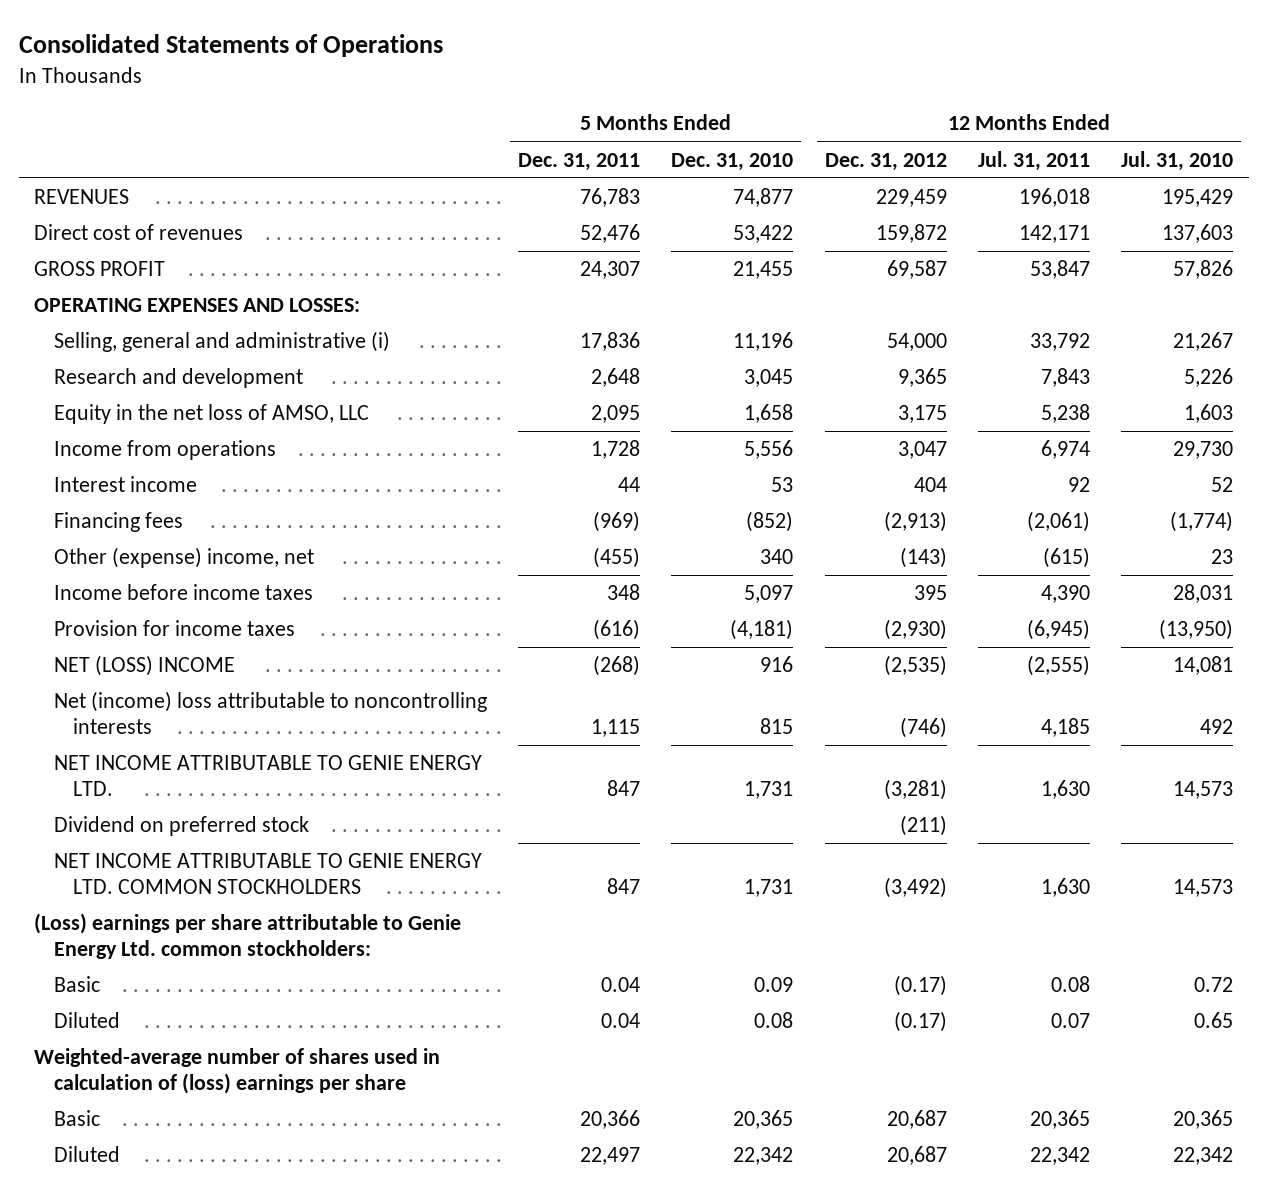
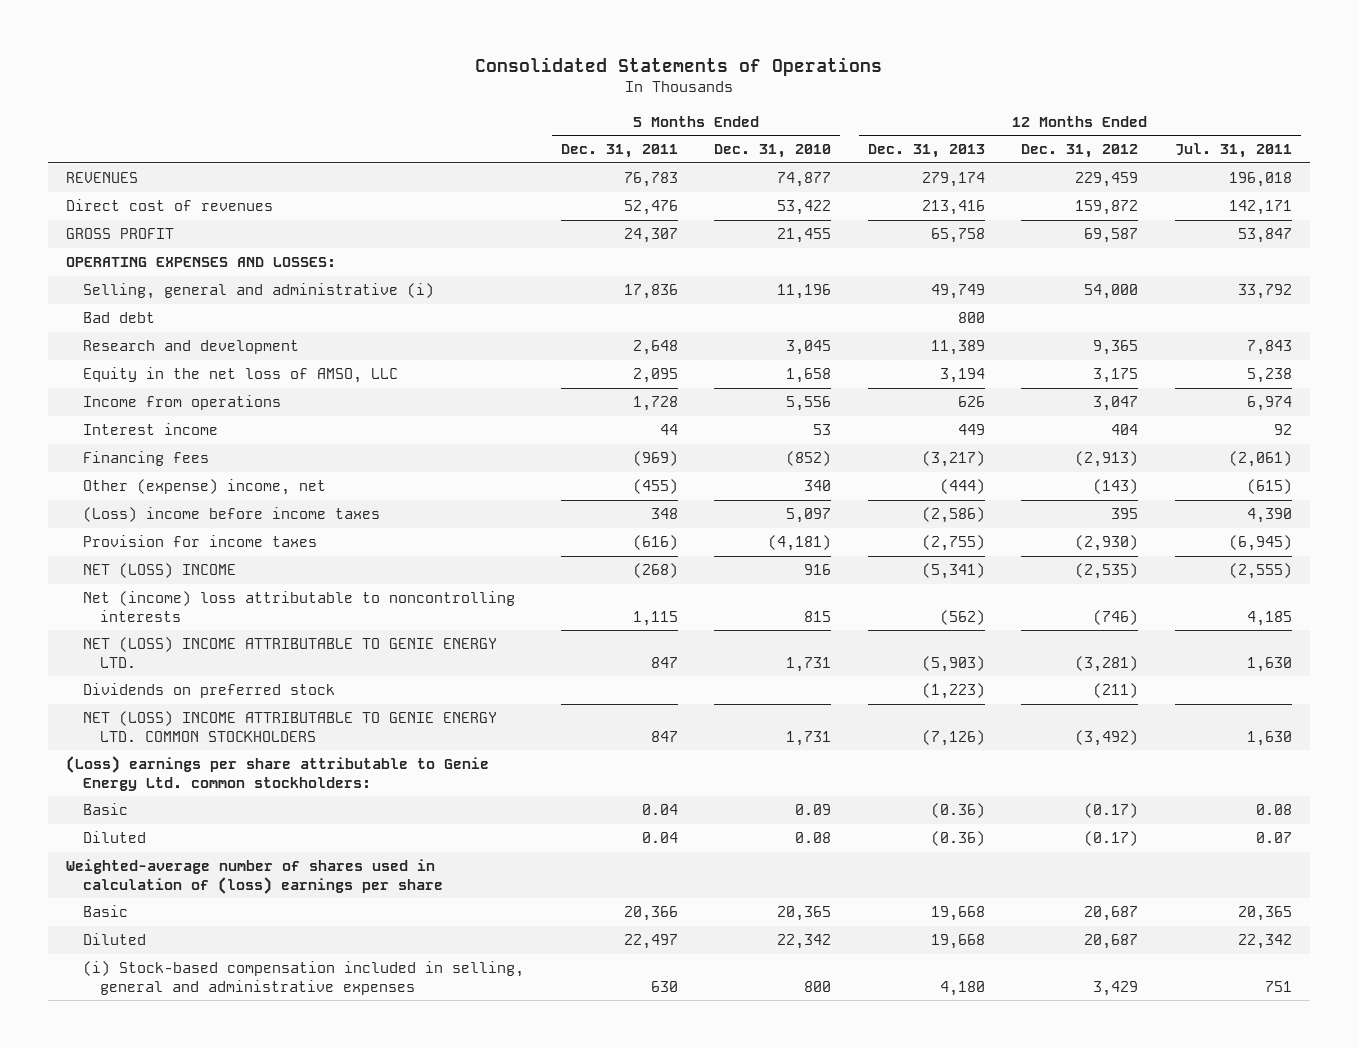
- | 5 Months Ended Dec. 31, 2011 | 5 Months Ended Dec. 31, 2010 | 12 Months Ended Dec. 31, 2012 | 12 Months Ended Jul. 31, 2011 | 12 Months Ended Jul. 31, 2010
+ | 5 Months Ended Dec. 31, 2011 | 5 Months Ended Dec. 31, 2010 | 12 Months Ended Dec. 31, 2013 | 12 Months Ended Dec. 31, 2012 | 12 Months Ended Jul. 31, 2011
+ Bad debt | | | 800 | |
- Income before income taxes | 348 | 5,097 | 395 | 4,390 | 28,031
+ (Loss) income before income taxes | 348 | 5,097 | (2,586) | 395 | 4,390
- NET INCOME ATTRIBUTABLE TO GENIE ENERGY LTD. | 847 | 1,731 | (3,281) | 1,630 | 14,573
- Dividend on preferred stock | | | (211) | |
- NET INCOME ATTRIBUTABLE TO GENIE ENERGY LTD. COMMON STOCKHOLDERS | 847 | 1,731 | (3,492) | 1,630 | 14,573
+ NET (LOSS) INCOME ATTRIBUTABLE TO GENIE ENERGY LTD. | 847 | 1,731 | (5,903) | (3,281) | 1,630
+ Dividends on preferred stock | | | (1,223) | (211) |
+ NET (LOSS) INCOME ATTRIBUTABLE TO GENIE ENERGY LTD. COMMON STOCKHOLDERS | 847 | 1,731 | (7,126) | (3,492) | 1,630
+ (i) Stock-based compensation included in selling, general and administrative expenses | 630 | 800 | 4,180 | 3,429 | 751

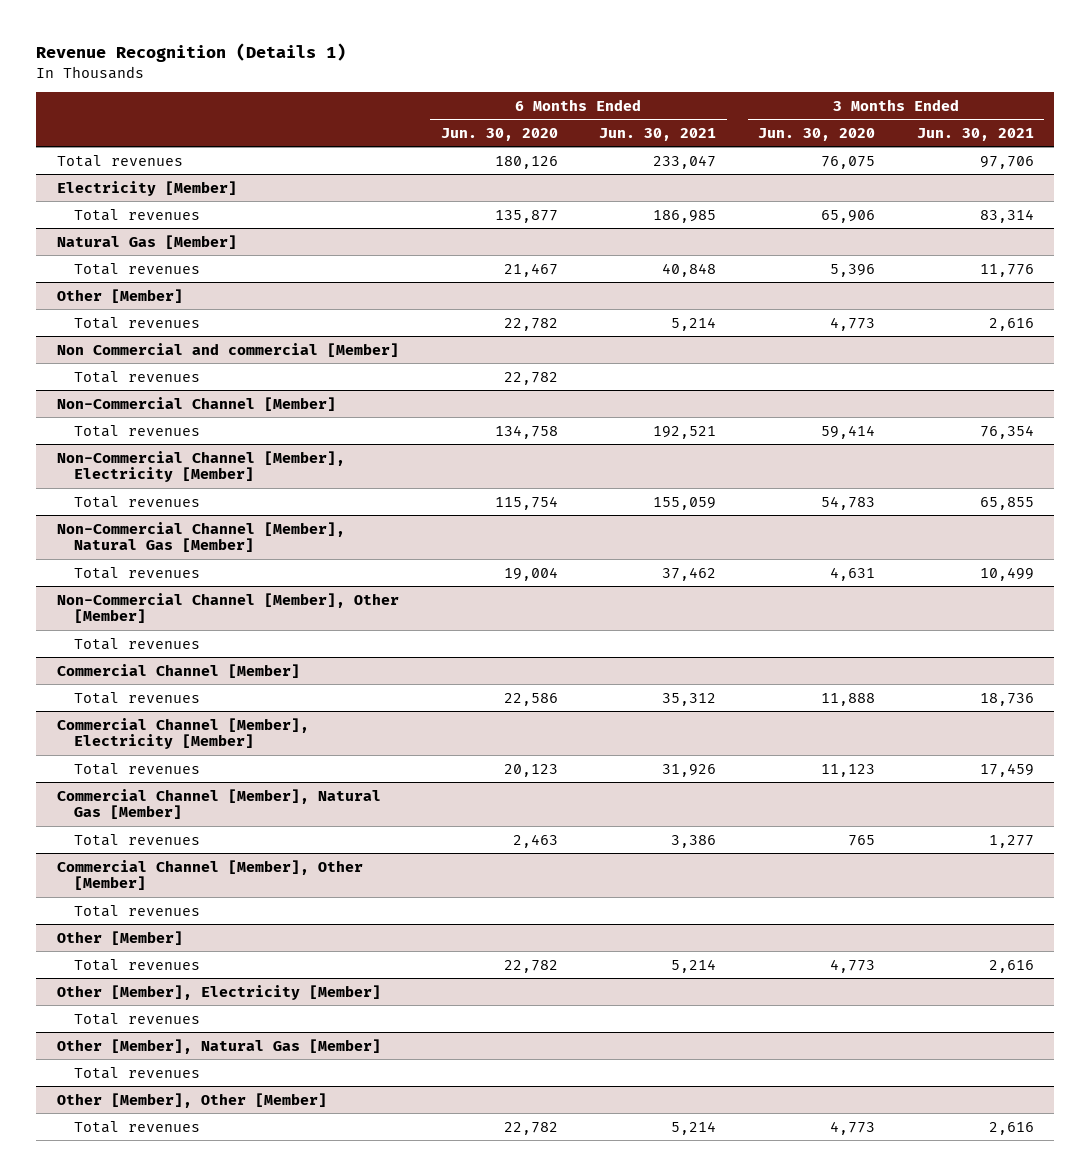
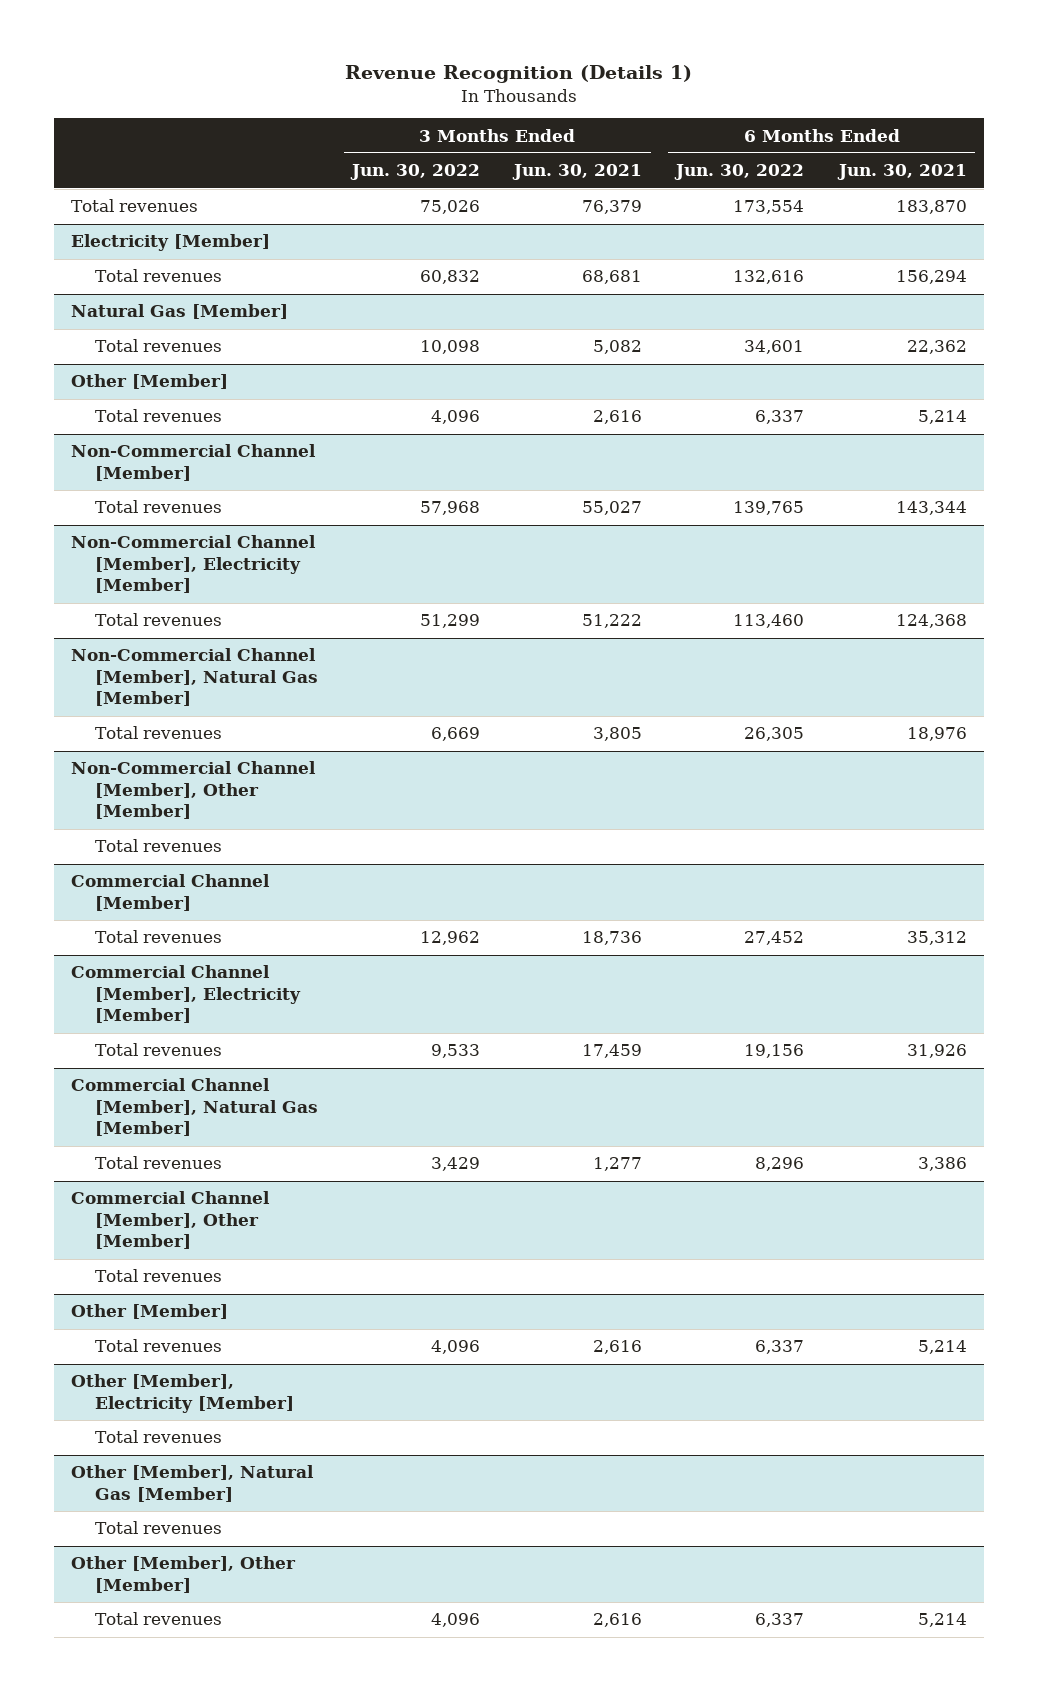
- | 6 Months Ended Jun. 30, 2020 | 6 Months Ended Jun. 30, 2021 | 3 Months Ended Jun. 30, 2020 | 3 Months Ended Jun. 30, 2021
+ | 3 Months Ended Jun. 30, 2022 | 3 Months Ended Jun. 30, 2021 | 6 Months Ended Jun. 30, 2022 | 6 Months Ended Jun. 30, 2021
- Total revenues | 180,126 | 233,047 | 76,075 | 97,706
+ Total revenues | 75,026 | 76,379 | 173,554 | 183,870
@ Electricity [Member]
- Total revenues | 135,877 | 186,985 | 65,906 | 83,314
+ Total revenues | 60,832 | 68,681 | 132,616 | 156,294
@ Natural Gas [Member]
- Total revenues | 21,467 | 40,848 | 5,396 | 11,776
+ Total revenues | 10,098 | 5,082 | 34,601 | 22,362
- Non Commercial and commercial [Member]
- Total revenues | 22,782 | | |
@ Non-Commercial Channel [Member]
- Total revenues | 134,758 | 192,521 | 59,414 | 76,354
+ Total revenues | 57,968 | 55,027 | 139,765 | 143,344
@ Non-Commercial Channel [Member], Electricity [Member]
- Total revenues | 115,754 | 155,059 | 54,783 | 65,855
+ Total revenues | 51,299 | 51,222 | 113,460 | 124,368
@ Non-Commercial Channel [Member], Natural Gas [Member]
- Total revenues | 19,004 | 37,462 | 4,631 | 10,499
+ Total revenues | 6,669 | 3,805 | 26,305 | 18,976

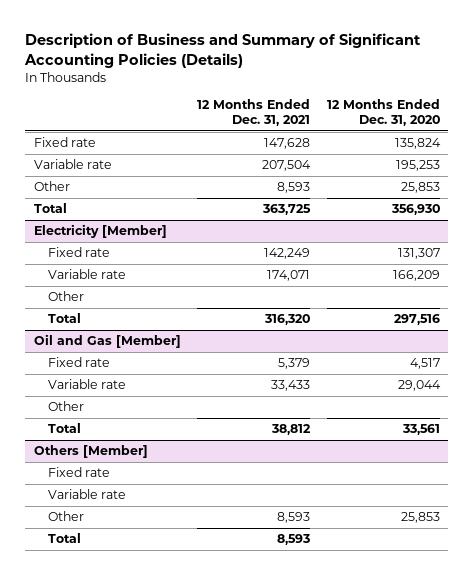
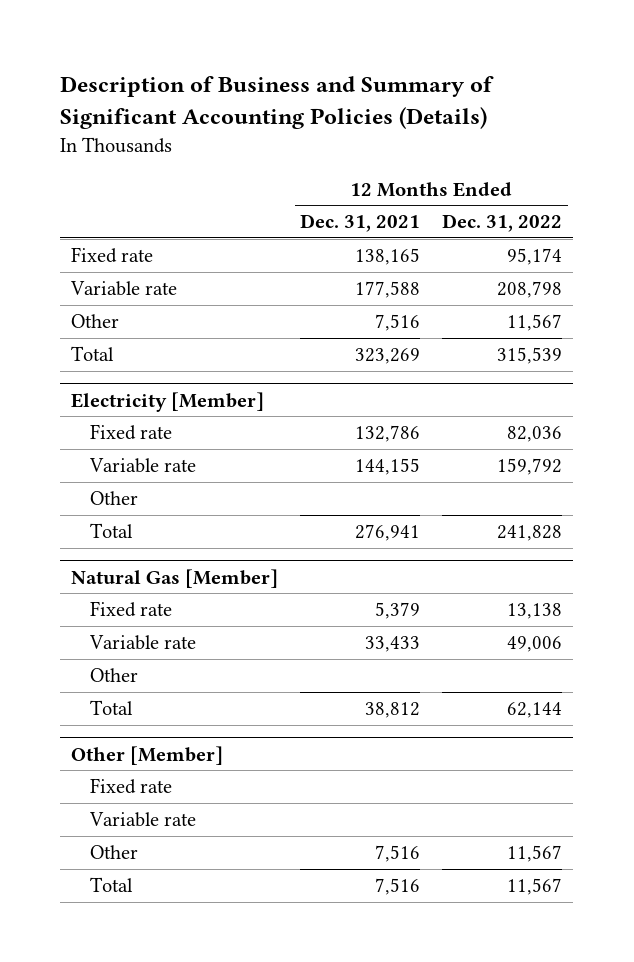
- | 12 Months Ended Dec. 31, 2021 | 12 Months Ended Dec. 31, 2020
+ | 12 Months Ended Dec. 31, 2021 | 12 Months Ended Dec. 31, 2022
- Fixed rate | 147,628 | 135,824
- Variable rate | 207,504 | 195,253
- Other | 8,593 | 25,853
- Total | 363,725 | 356,930
+ Fixed rate | 138,165 | 95,174
+ Variable rate | 177,588 | 208,798
+ Other | 7,516 | 11,567
+ Total | 323,269 | 315,539
@ Electricity [Member]
- Fixed rate | 142,249 | 131,307
- Variable rate | 174,071 | 166,209
+ Fixed rate | 132,786 | 82,036
+ Variable rate | 144,155 | 159,792
- Total | 316,320 | 297,516
- Oil and Gas [Member]
@ Electricity [Member]
+ Total | 276,941 | 241,828
+ Natural Gas [Member]
- Others [Member]
+ Other [Member]
- Other | 8,593 | 25,853
- Total | 8,593 |
+ Other | 7,516 | 11,567
+ Total | 7,516 | 11,567

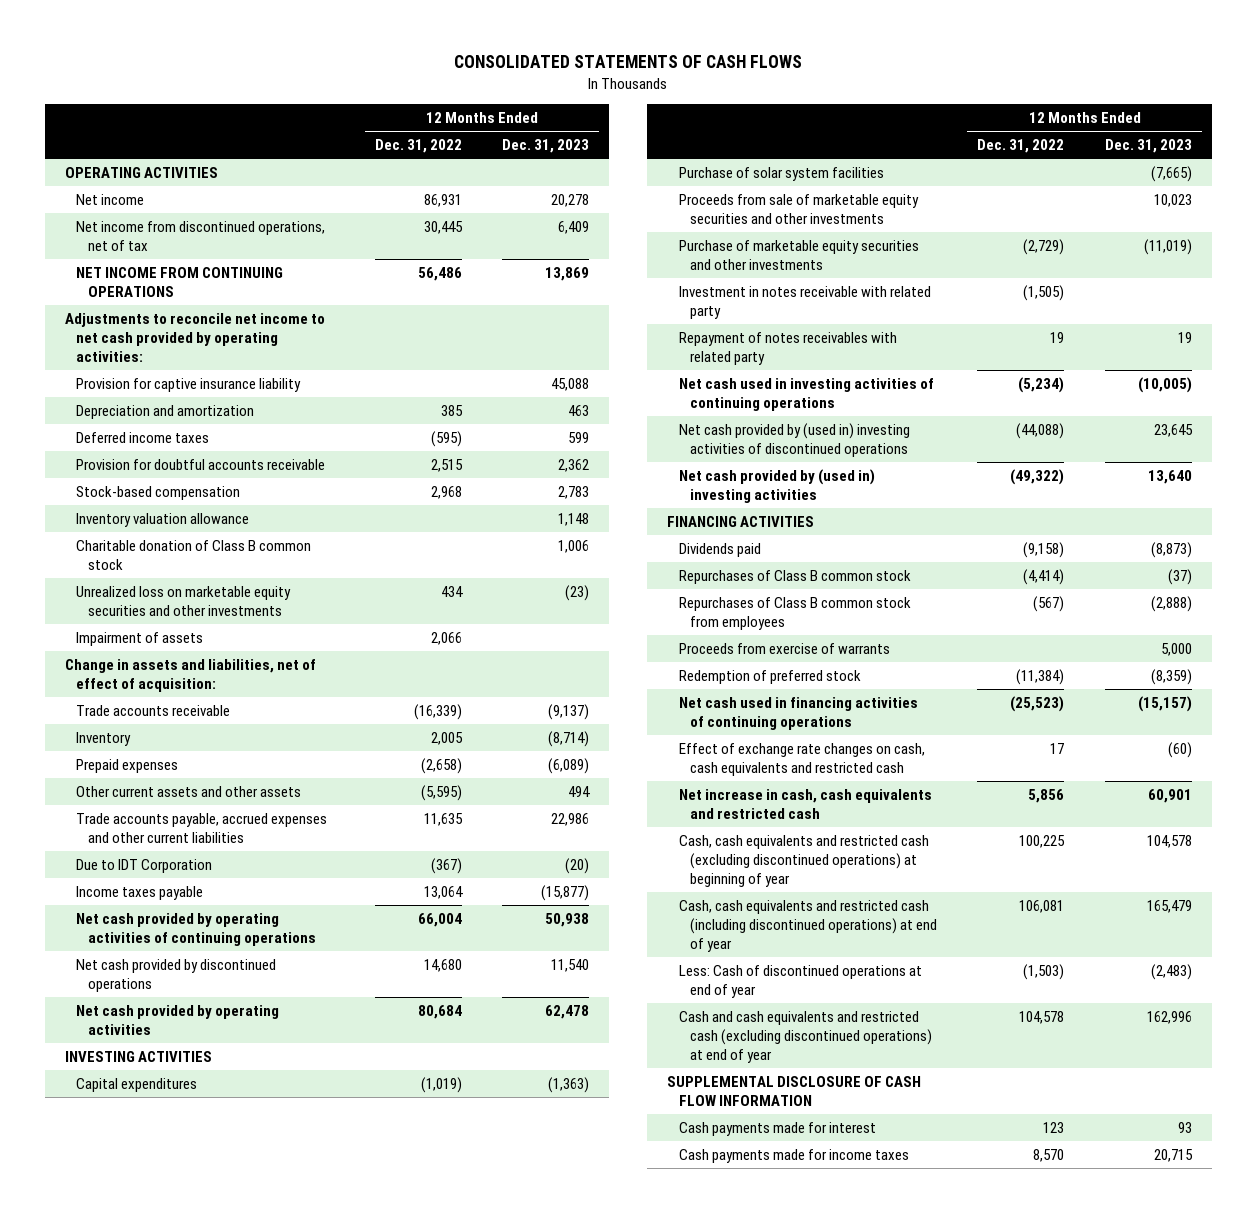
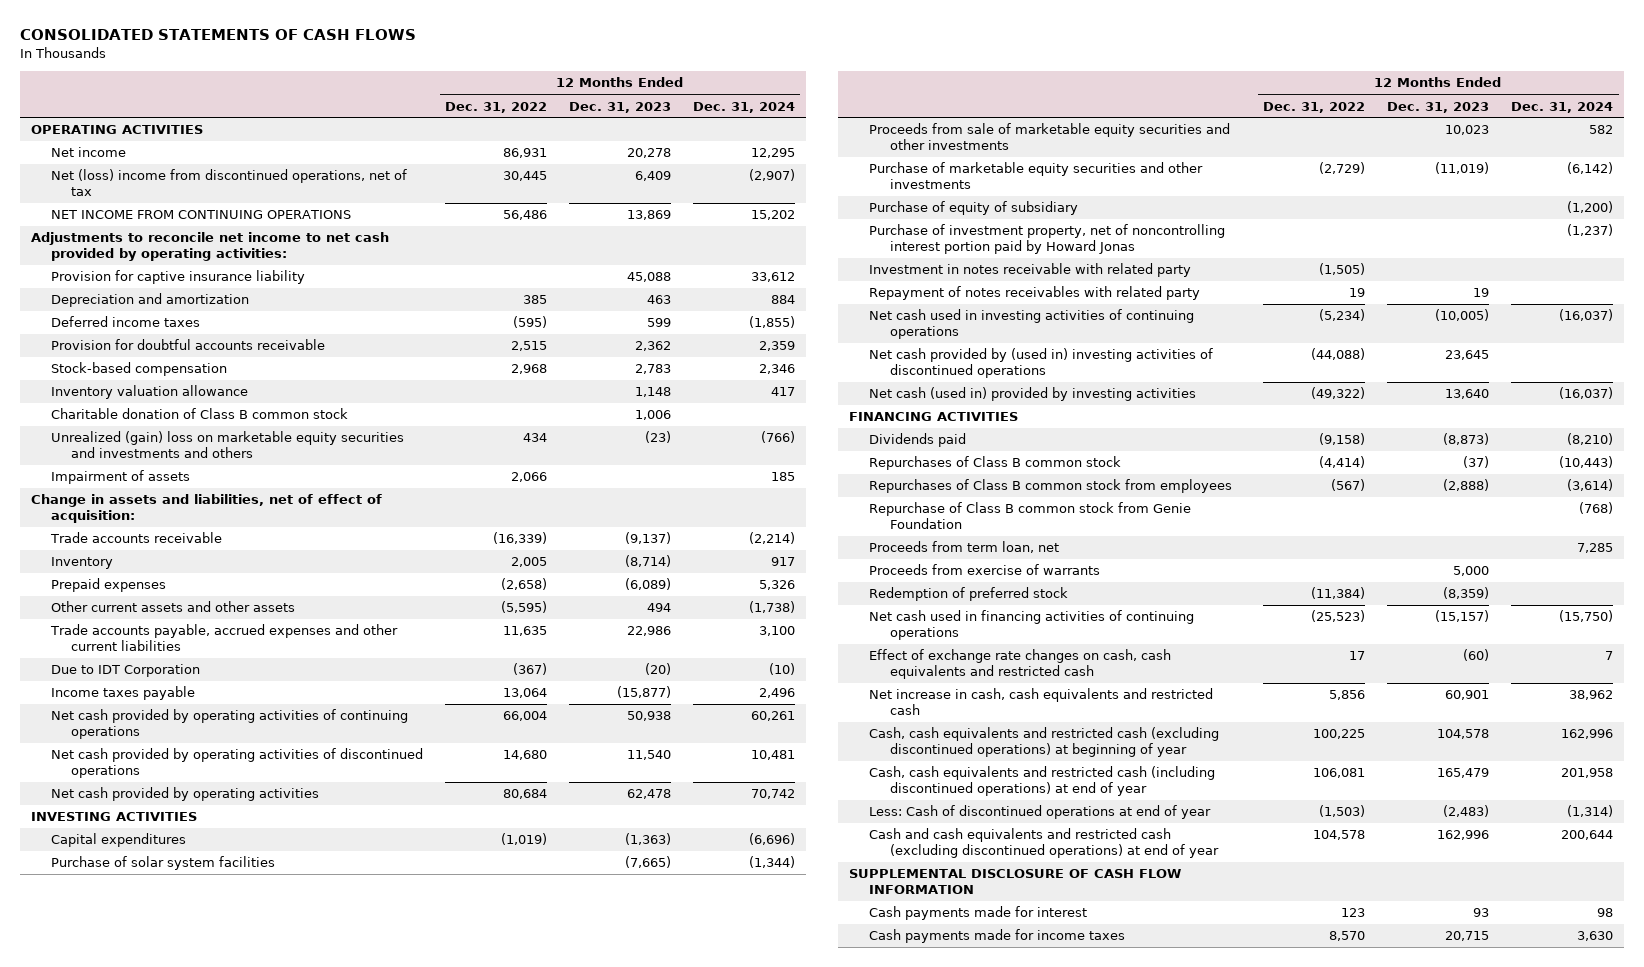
- | 12 Months Ended Dec. 31, 2022 | 12 Months Ended Dec. 31, 2023
+ | 12 Months Ended Dec. 31, 2022 | 12 Months Ended Dec. 31, 2023 | 12 Months Ended Dec. 31, 2024
- Net income from discontinued operations, net of tax | 30,445 | 6,409
+ Net (loss) income from discontinued operations, net of tax | 30,445 | 6,409 | (2,907)
- Unrealized loss on marketable equity securities and other investments | 434 | (23)
+ Unrealized (gain) loss on marketable equity securities and investments and others | 434 | (23) | (766)
- Net cash provided by discontinued operations | 14,680 | 11,540
+ Net cash provided by operating activities of discontinued operations | 14,680 | 11,540 | 10,481
+ Purchase of equity of subsidiary | | | (1,200)
+ Purchase of investment property, net of noncontrolling interest portion paid by Howard Jonas | | | (1,237)
- Net cash provided by (used in) investing activities | (49,322) | 13,640
+ Net cash (used in) provided by investing activities | (49,322) | 13,640 | (16,037)
+ Repurchase of Class B common stock from Genie Foundation | | | (768)
+ Proceeds from term loan, net | | | 7,285

